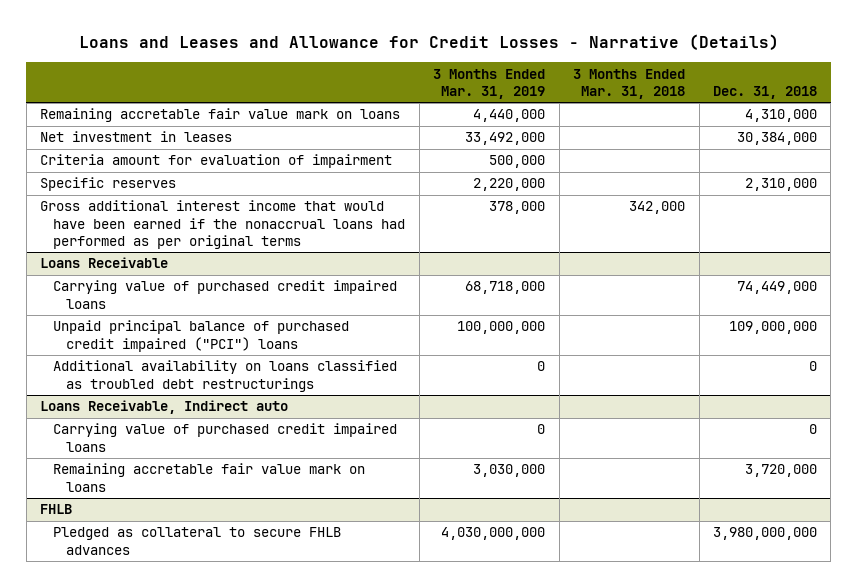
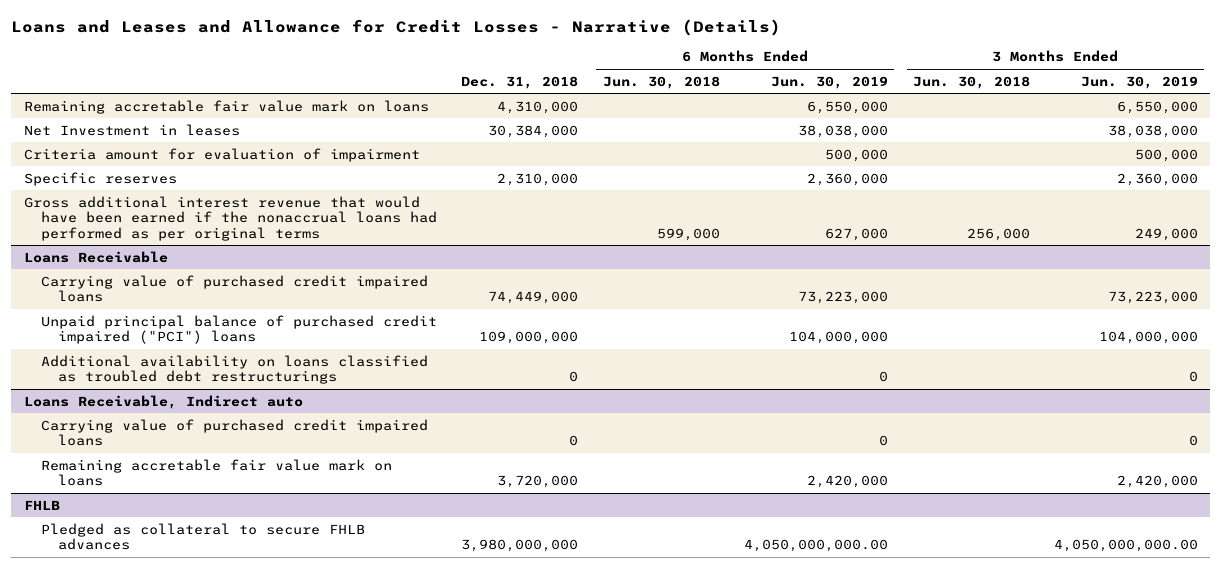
- | 3 Months Ended Mar. 31, 2019 | 3 Months Ended Mar. 31, 2018 | Dec. 31, 2018
+ | Dec. 31, 2018 | 6 Months Ended Jun. 30, 2018 | 6 Months Ended Jun. 30, 2019 | 3 Months Ended Jun. 30, 2018 | 3 Months Ended Jun. 30, 2019
- Net investment in leases | 33,492,000 | | 30,384,000
+ Net Investment in leases | 30,384,000 | | 38,038,000 | | 38,038,000
- Gross additional interest income that would have been earned if the nonaccrual loans had performed as per original terms | 378,000 | 342,000 |
+ Gross additional interest revenue that would have been earned if the nonaccrual loans had performed as per original terms | | 599,000 | 627,000 | 256,000 | 249,000

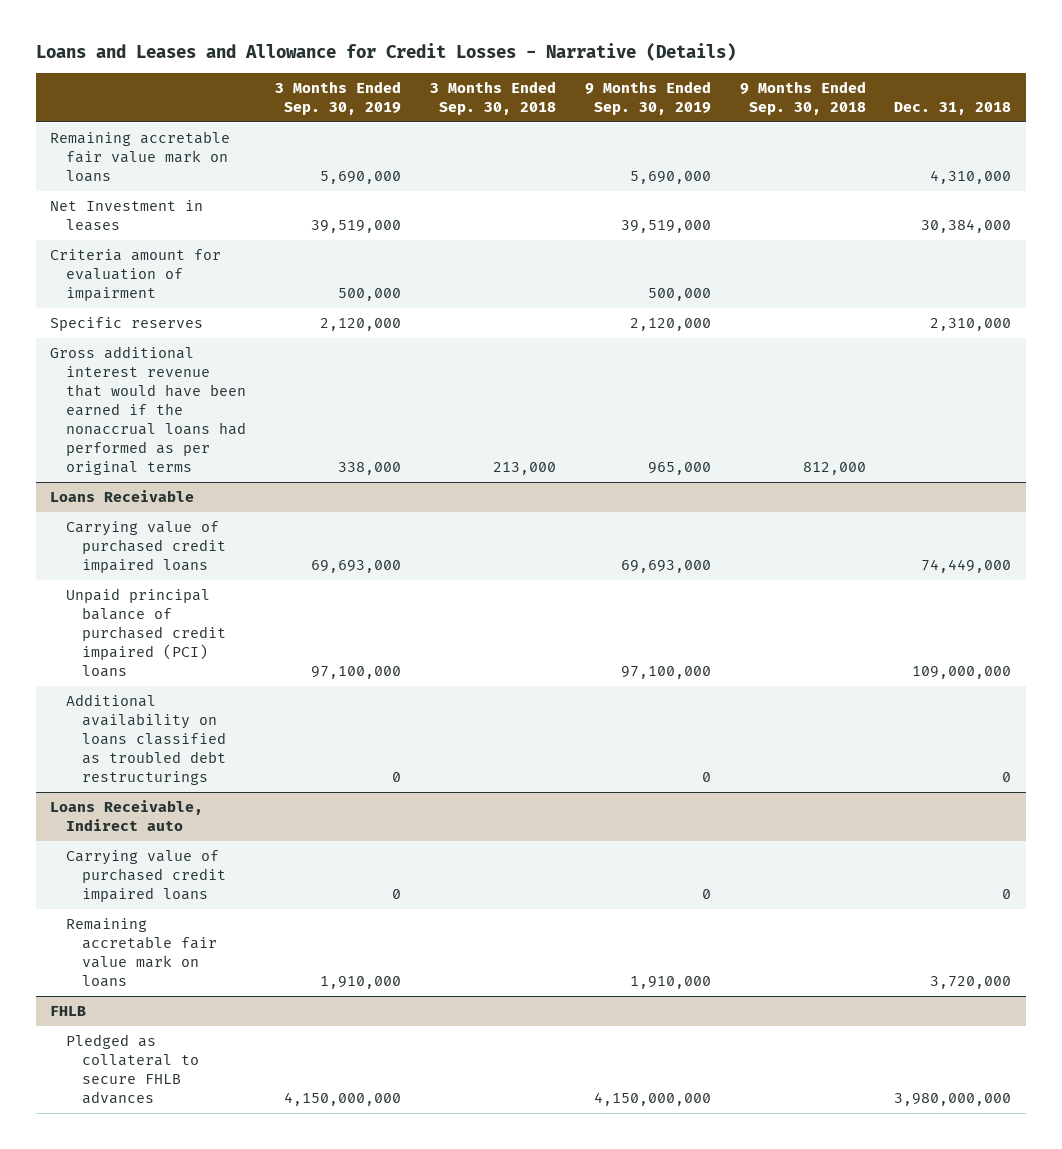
- | Dec. 31, 2018 | 6 Months Ended Jun. 30, 2018 | 6 Months Ended Jun. 30, 2019 | 3 Months Ended Jun. 30, 2018 | 3 Months Ended Jun. 30, 2019
+ | 3 Months Ended Sep. 30, 2019 | 3 Months Ended Sep. 30, 2018 | 9 Months Ended Sep. 30, 2019 | 9 Months Ended Sep. 30, 2018 | Dec. 31, 2018
@ Loans Receivable
- Unpaid principal balance of purchased credit impaired ("PCI") loans | 109,000,000 | | 104,000,000 | | 104,000,000
+ Unpaid principal balance of purchased credit impaired (PCI) loans | 97,100,000 | | 97,100,000 | | 109,000,000

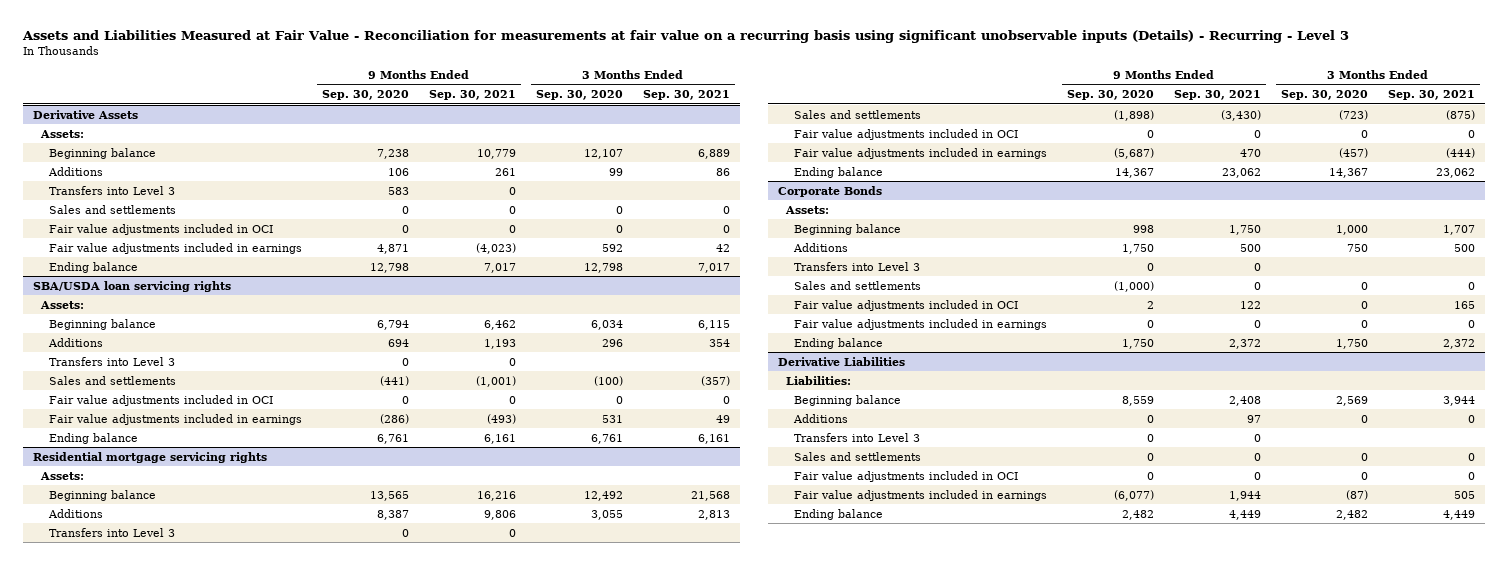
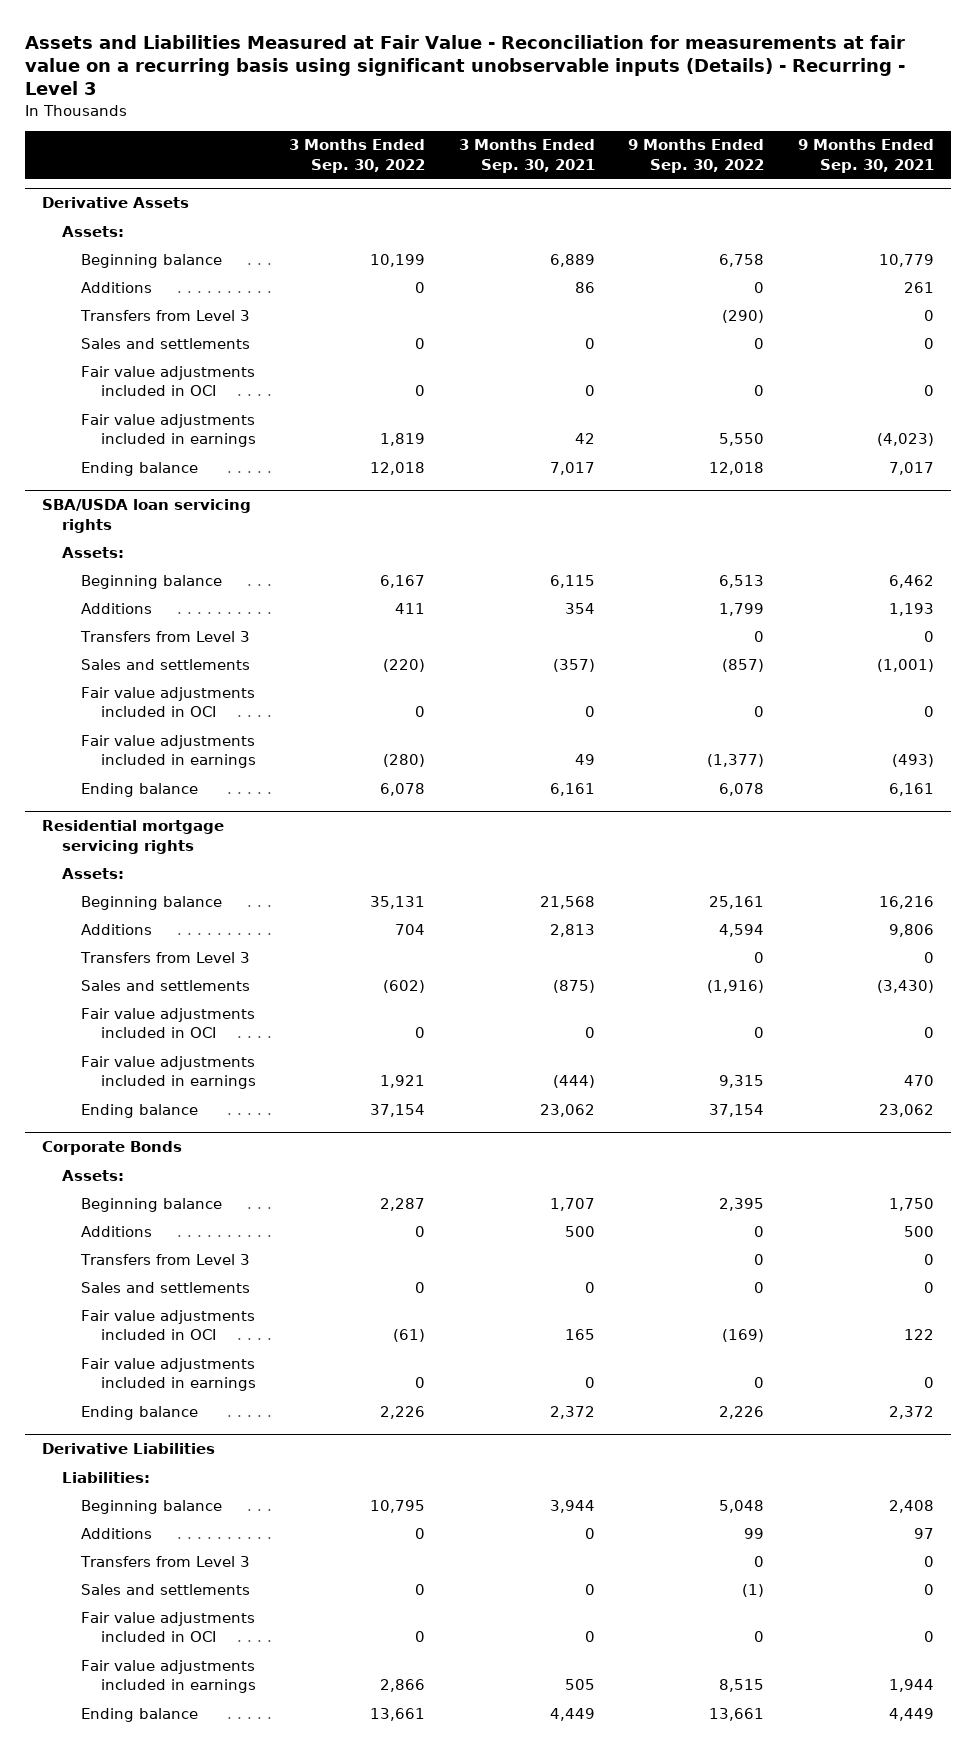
- | 9 Months Ended Sep. 30, 2020 | 9 Months Ended Sep. 30, 2021 | 3 Months Ended Sep. 30, 2020 | 3 Months Ended Sep. 30, 2021
+ | 3 Months Ended Sep. 30, 2022 | 3 Months Ended Sep. 30, 2021 | 9 Months Ended Sep. 30, 2022 | 9 Months Ended Sep. 30, 2021
@ Derivative Assets
- Transfers into Level 3 | 583 | 0 | |
+ Transfers from Level 3 | | | (290) | 0
@ SBA/USDA loan servicing rights
- Transfers into Level 3 | 0 | 0 | |
+ Transfers from Level 3 | | | 0 | 0
@ Residential mortgage servicing rights
- Transfers into Level 3 | 0 | 0 | |
+ Transfers from Level 3 | | | 0 | 0
@ Corporate Bonds
- Transfers into Level 3 | 0 | 0 | |
+ Transfers from Level 3 | | | 0 | 0
@ Derivative Liabilities
- Transfers into Level 3 | 0 | 0 | |
+ Transfers from Level 3 | | | 0 | 0

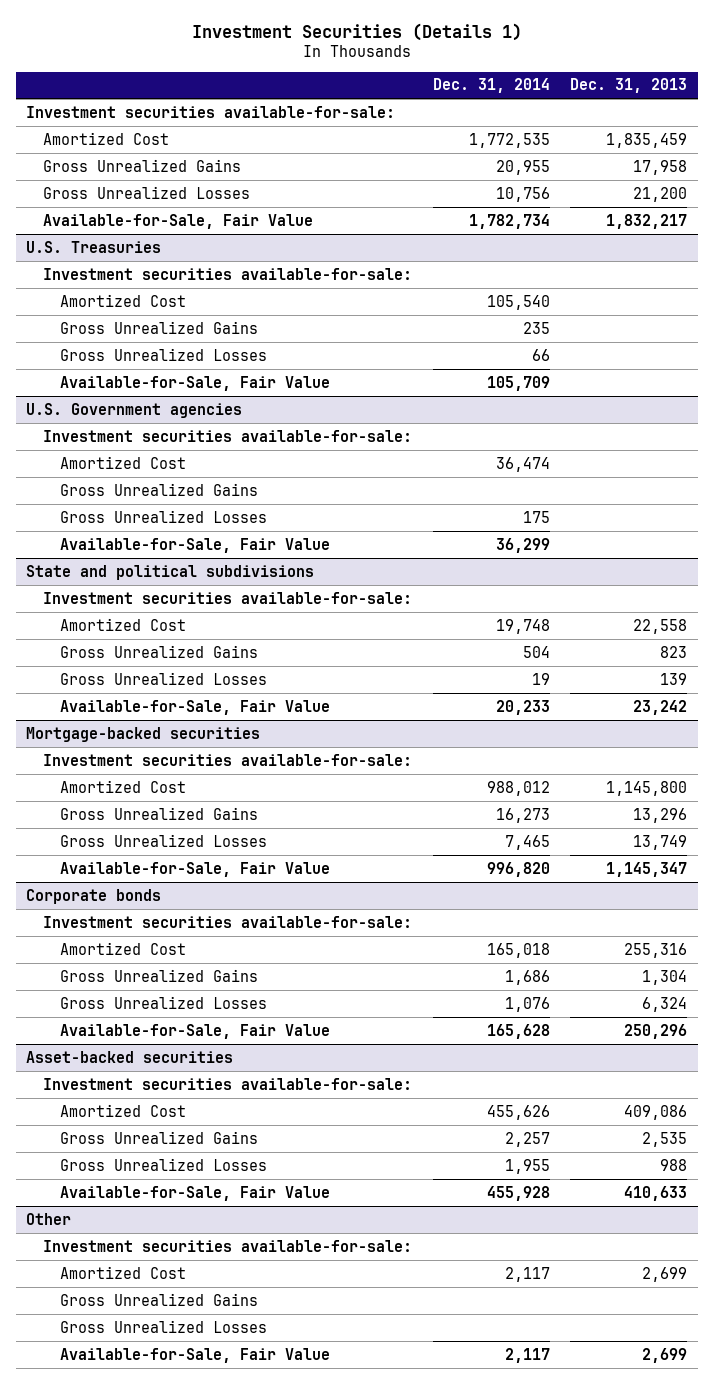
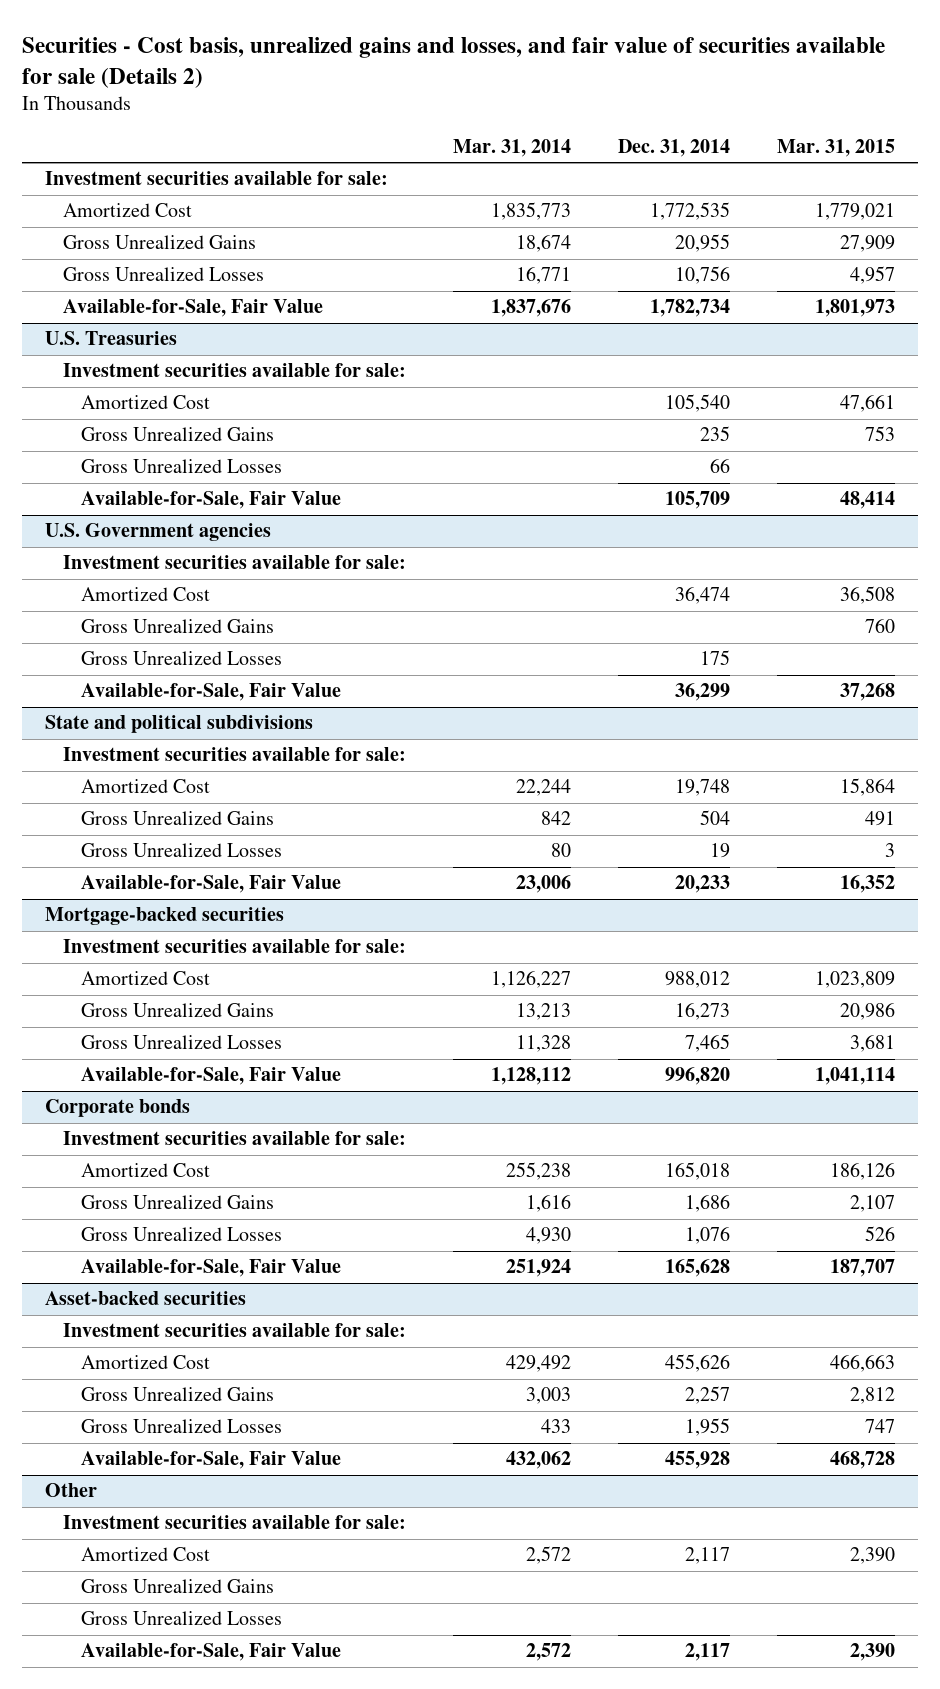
- Investment Securities (Details 1)
+ Securities - Cost basis, unrealized gains and losses, and fair value of securities available for sale (Details 2)
- | Dec. 31, 2014 | Dec. 31, 2013
+ | Mar. 31, 2014 | Dec. 31, 2014 | Mar. 31, 2015
- Investment securities available-for-sale:
+ Investment securities available for sale:
@ U.S. Treasuries
- Investment securities available-for-sale:
+ Investment securities available for sale:
@ U.S. Government agencies
- Investment securities available-for-sale:
+ Investment securities available for sale:
@ State and political subdivisions
- Investment securities available-for-sale:
+ Investment securities available for sale:
@ Mortgage-backed securities
- Investment securities available-for-sale:
+ Investment securities available for sale:
@ Corporate bonds
- Investment securities available-for-sale:
+ Investment securities available for sale:
@ Asset-backed securities
- Investment securities available-for-sale:
+ Investment securities available for sale:
@ Other
- Investment securities available-for-sale:
+ Investment securities available for sale:

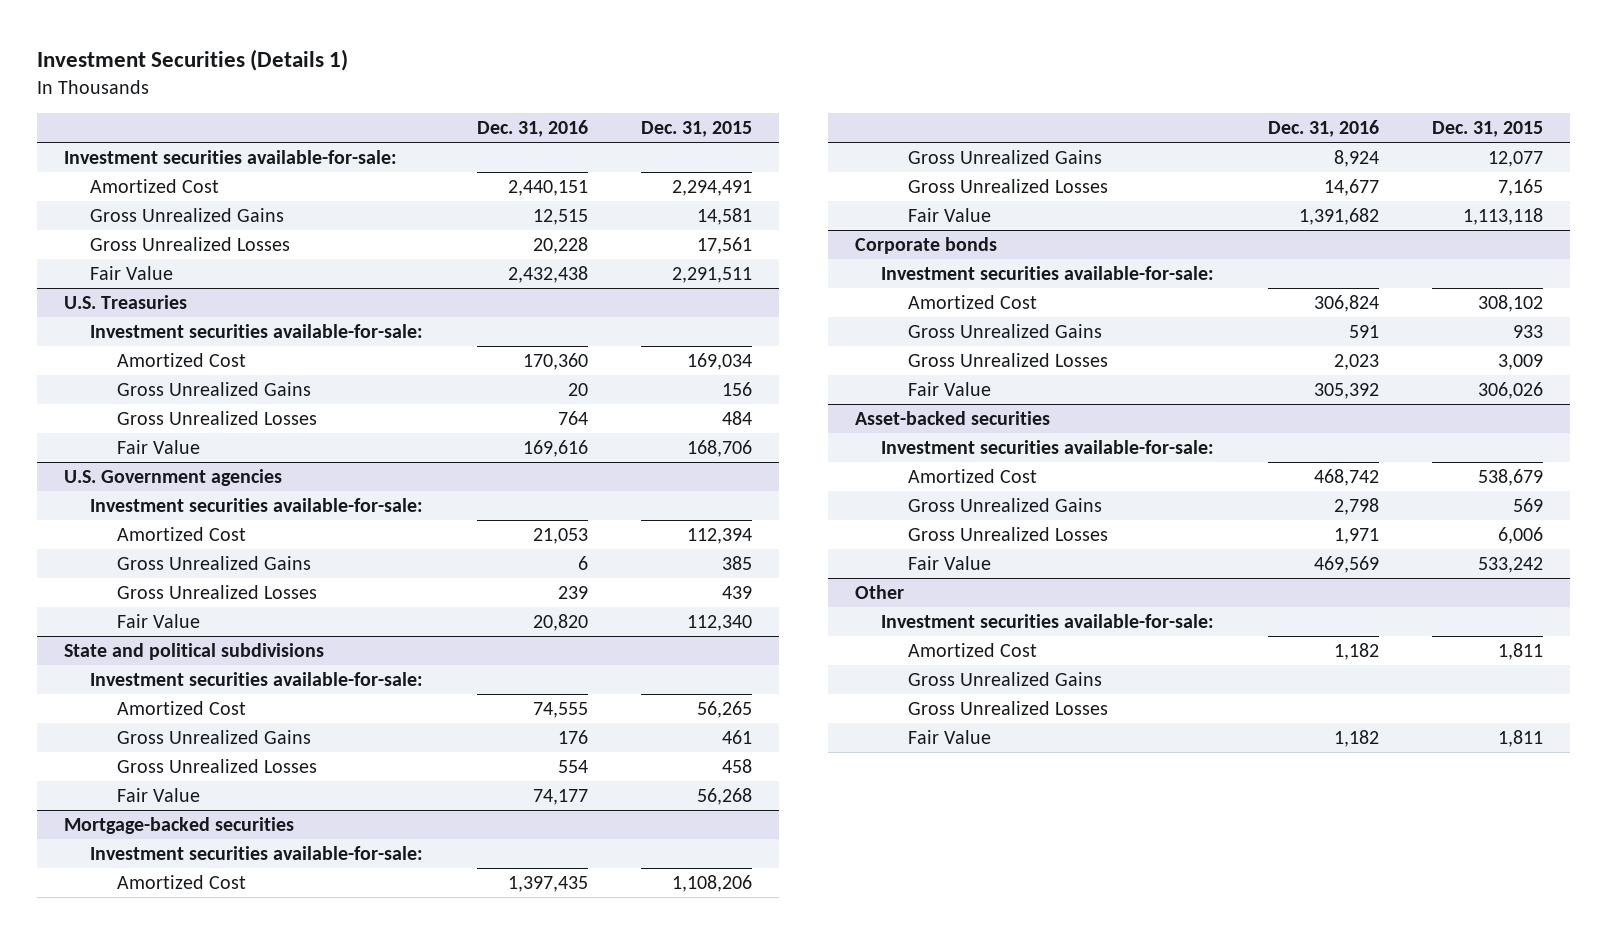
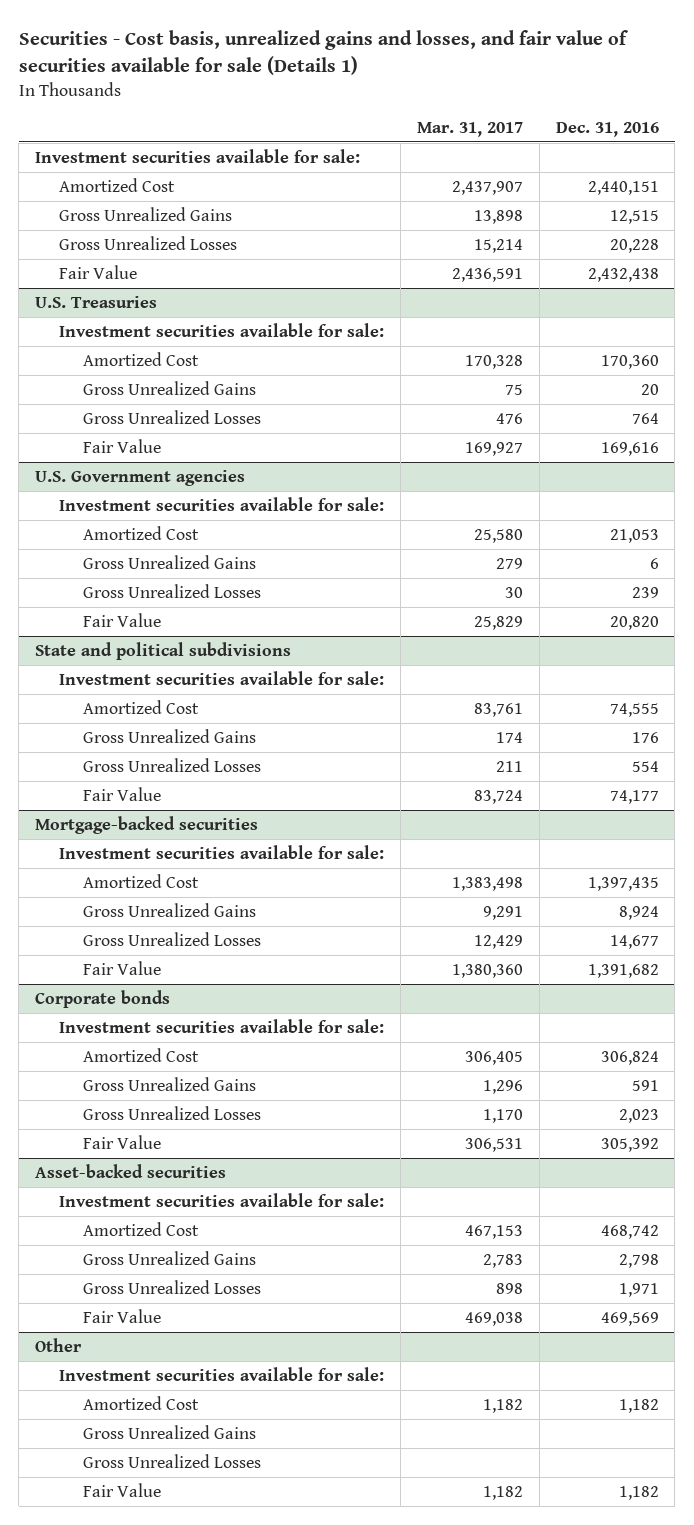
- Investment Securities (Details 1)
+ Securities - Cost basis, unrealized gains and losses, and fair value of securities available for sale (Details 1)
- | Dec. 31, 2016 | Dec. 31, 2015
+ | Mar. 31, 2017 | Dec. 31, 2016
- Investment securities available-for-sale:
+ Investment securities available for sale:
@ U.S. Treasuries
- Investment securities available-for-sale:
+ Investment securities available for sale:
@ U.S. Government agencies
- Investment securities available-for-sale:
+ Investment securities available for sale:
@ State and political subdivisions
- Investment securities available-for-sale:
+ Investment securities available for sale:
@ Mortgage-backed securities
- Investment securities available-for-sale:
+ Investment securities available for sale:
@ Corporate bonds
- Investment securities available-for-sale:
+ Investment securities available for sale:
@ Asset-backed securities
- Investment securities available-for-sale:
+ Investment securities available for sale:
@ Other
- Investment securities available-for-sale:
+ Investment securities available for sale:

